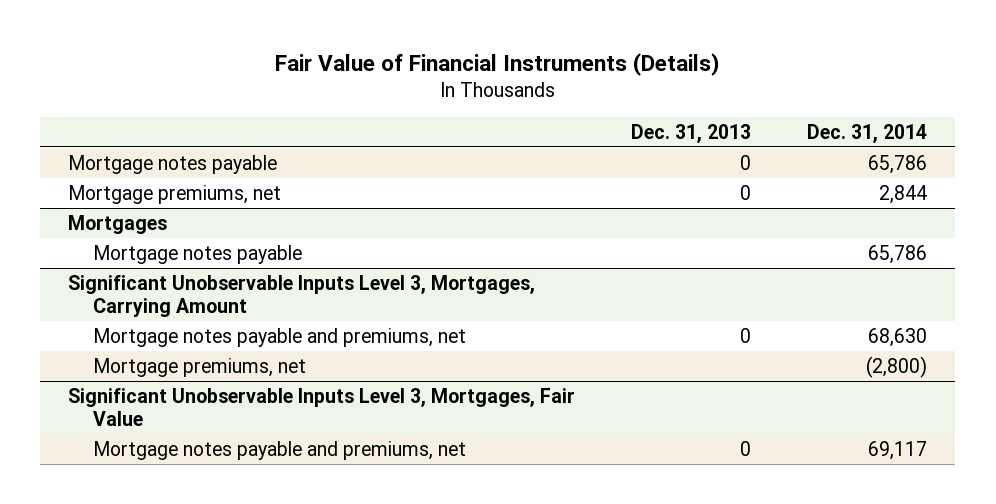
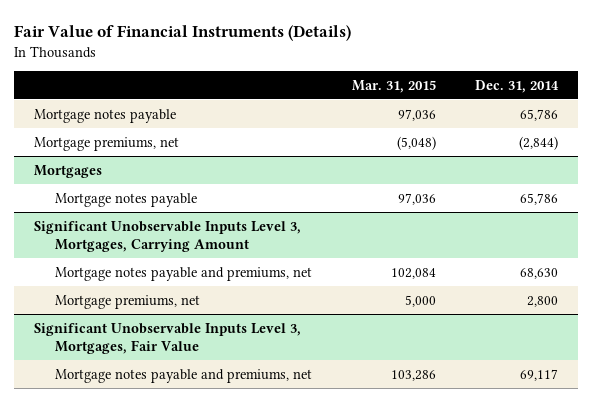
- | Dec. 31, 2013 | Dec. 31, 2014
+ | Mar. 31, 2015 | Dec. 31, 2014
- Mortgage premiums, net | 0 | 2,844
+ Mortgage premiums, net | (5,048) | (2,844)
@ Significant Unobservable Inputs Level 3, Mortgages, Carrying Amount
- Mortgage premiums, net | | (2,800)
+ Mortgage premiums, net | 5,000 | 2,800

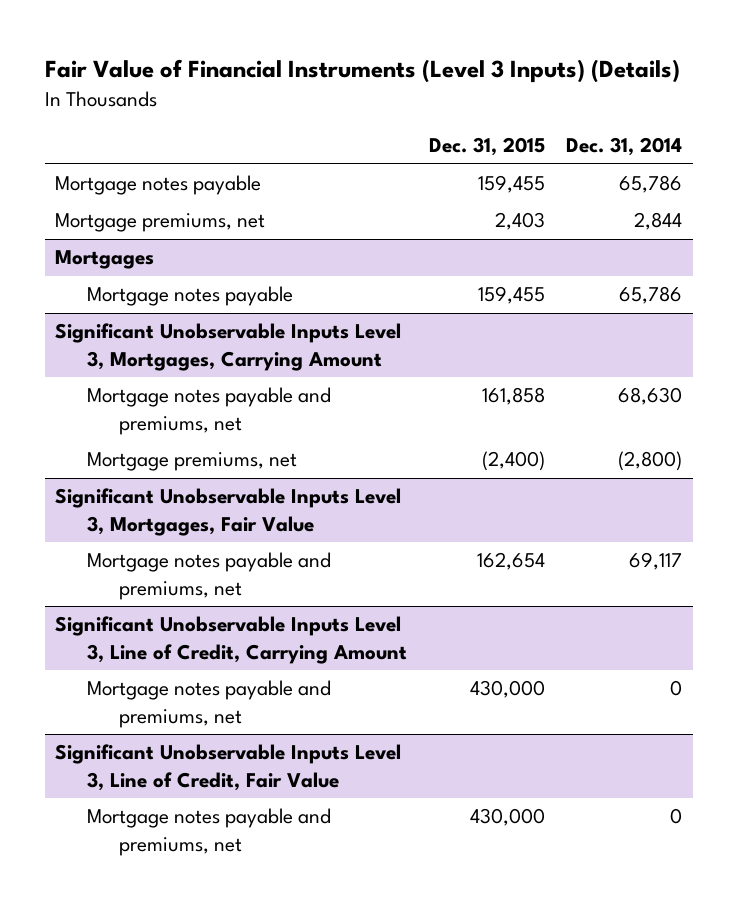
- Fair Value of Financial Instruments (Details)
+ Fair Value of Financial Instruments (Level 3 Inputs) (Details)
- | Mar. 31, 2015 | Dec. 31, 2014
+ | Dec. 31, 2015 | Dec. 31, 2014
- Mortgage premiums, net | (5,048) | (2,844)
+ Mortgage premiums, net | 2,403 | 2,844
@ Significant Unobservable Inputs Level 3, Mortgages, Carrying Amount
- Mortgage premiums, net | 5,000 | 2,800
+ Mortgage premiums, net | (2,400) | (2,800)
+ Significant Unobservable Inputs Level 3, Line of Credit, Carrying Amount
+ Mortgage notes payable and premiums, net | 430,000 | 0
+ Significant Unobservable Inputs Level 3, Line of Credit, Fair Value
+ Mortgage notes payable and premiums, net | 430,000 | 0

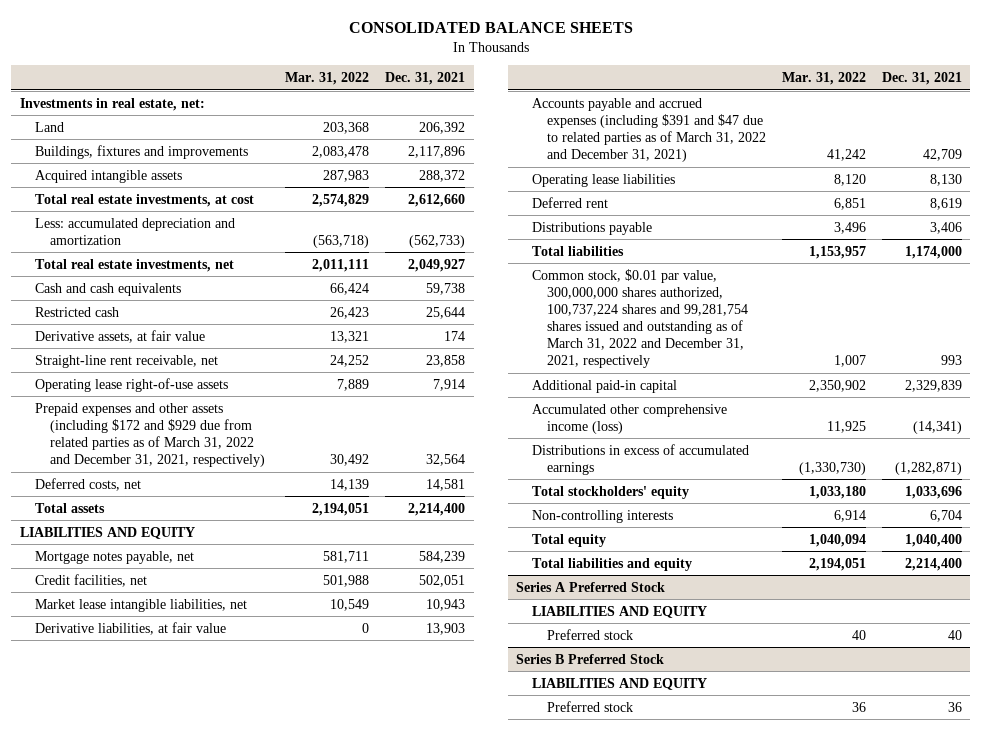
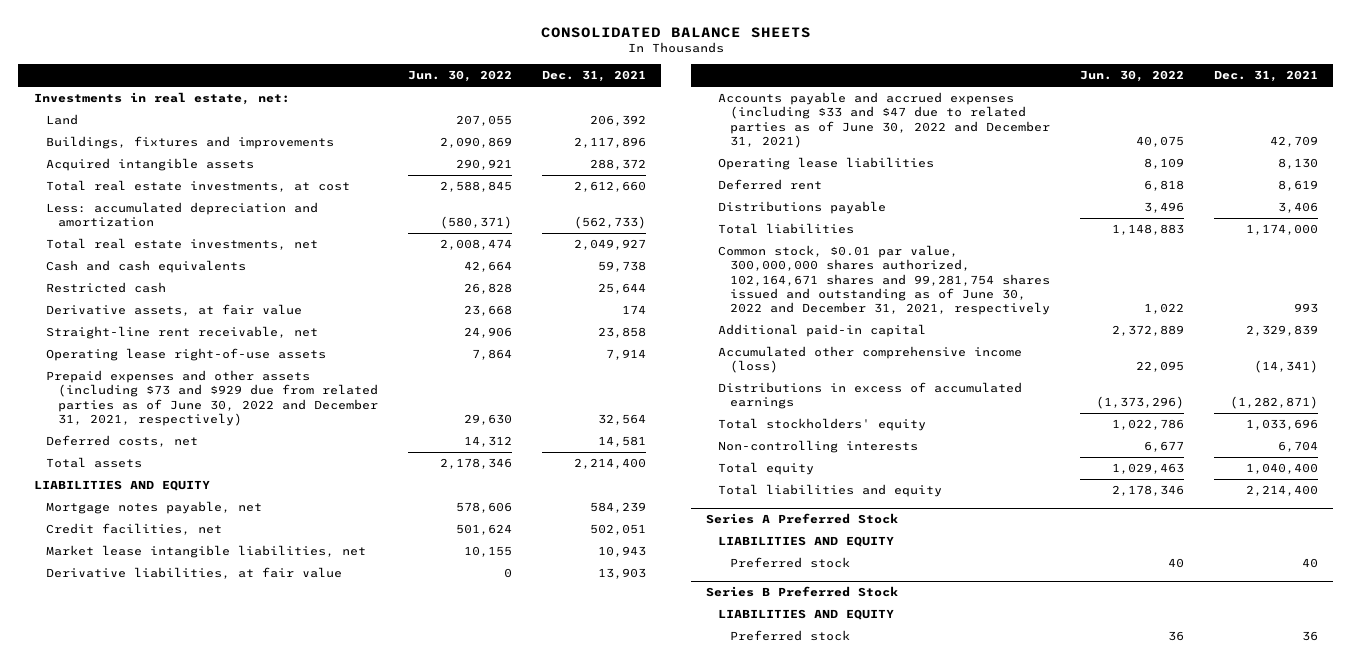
- | Mar. 31, 2022 | Dec. 31, 2021
+ | Jun. 30, 2022 | Dec. 31, 2021
- Prepaid expenses and other assets (including $172 and $929 due from related parties as of March 31, 2022 and December 31, 2021, respectively) | 30,492 | 32,564
+ Prepaid expenses and other assets (including $73 and $929 due from related parties as of June 30, 2022 and December 31, 2021, respectively) | 29,630 | 32,564
- Accounts payable and accrued expenses (including $391 and $47 due to related parties as of March 31, 2022 and December 31, 2021) | 41,242 | 42,709
+ Accounts payable and accrued expenses (including $33 and $47 due to related parties as of June 30, 2022 and December 31, 2021) | 40,075 | 42,709
- Common stock, $0.01 par value, 300,000,000 shares authorized, 100,737,224 shares and 99,281,754 shares issued and outstanding as of March 31, 2022 and December 31, 2021, respectively | 1,007 | 993
+ Common stock, $0.01 par value, 300,000,000 shares authorized, 102,164,671 shares and 99,281,754 shares issued and outstanding as of June 30, 2022 and December 31, 2021, respectively | 1,022 | 993

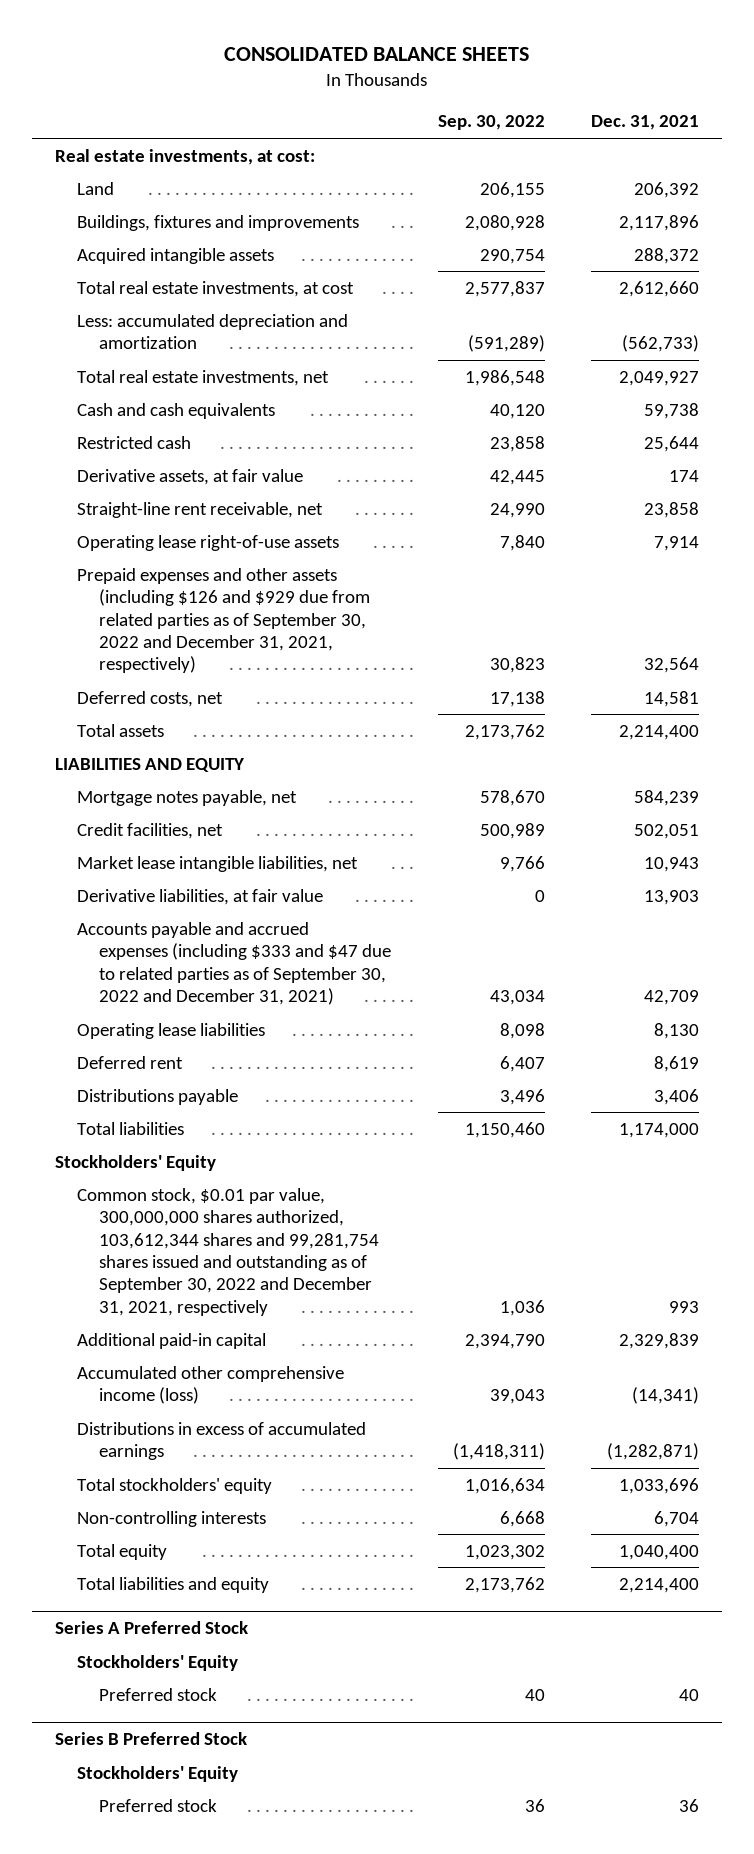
- | Jun. 30, 2022 | Dec. 31, 2021
+ | Sep. 30, 2022 | Dec. 31, 2021
- Investments in real estate, net:
+ Real estate investments, at cost:
- Prepaid expenses and other assets (including $73 and $929 due from related parties as of June 30, 2022 and December 31, 2021, respectively) | 29,630 | 32,564
+ Prepaid expenses and other assets (including $126 and $929 due from related parties as of September 30, 2022 and December 31, 2021, respectively) | 30,823 | 32,564
- Accounts payable and accrued expenses (including $33 and $47 due to related parties as of June 30, 2022 and December 31, 2021) | 40,075 | 42,709
+ Accounts payable and accrued expenses (including $333 and $47 due to related parties as of September 30, 2022 and December 31, 2021) | 43,034 | 42,709
- Common stock, $0.01 par value, 300,000,000 shares authorized, 102,164,671 shares and 99,281,754 shares issued and outstanding as of June 30, 2022 and December 31, 2021, respectively | 1,022 | 993
+ Stockholders' Equity
+ Common stock, $0.01 par value, 300,000,000 shares authorized, 103,612,344 shares and 99,281,754 shares issued and outstanding as of September 30, 2022 and December 31, 2021, respectively | 1,036 | 993
@ Series A Preferred Stock
- LIABILITIES AND EQUITY
+ Stockholders' Equity
@ Series B Preferred Stock
- LIABILITIES AND EQUITY
+ Stockholders' Equity

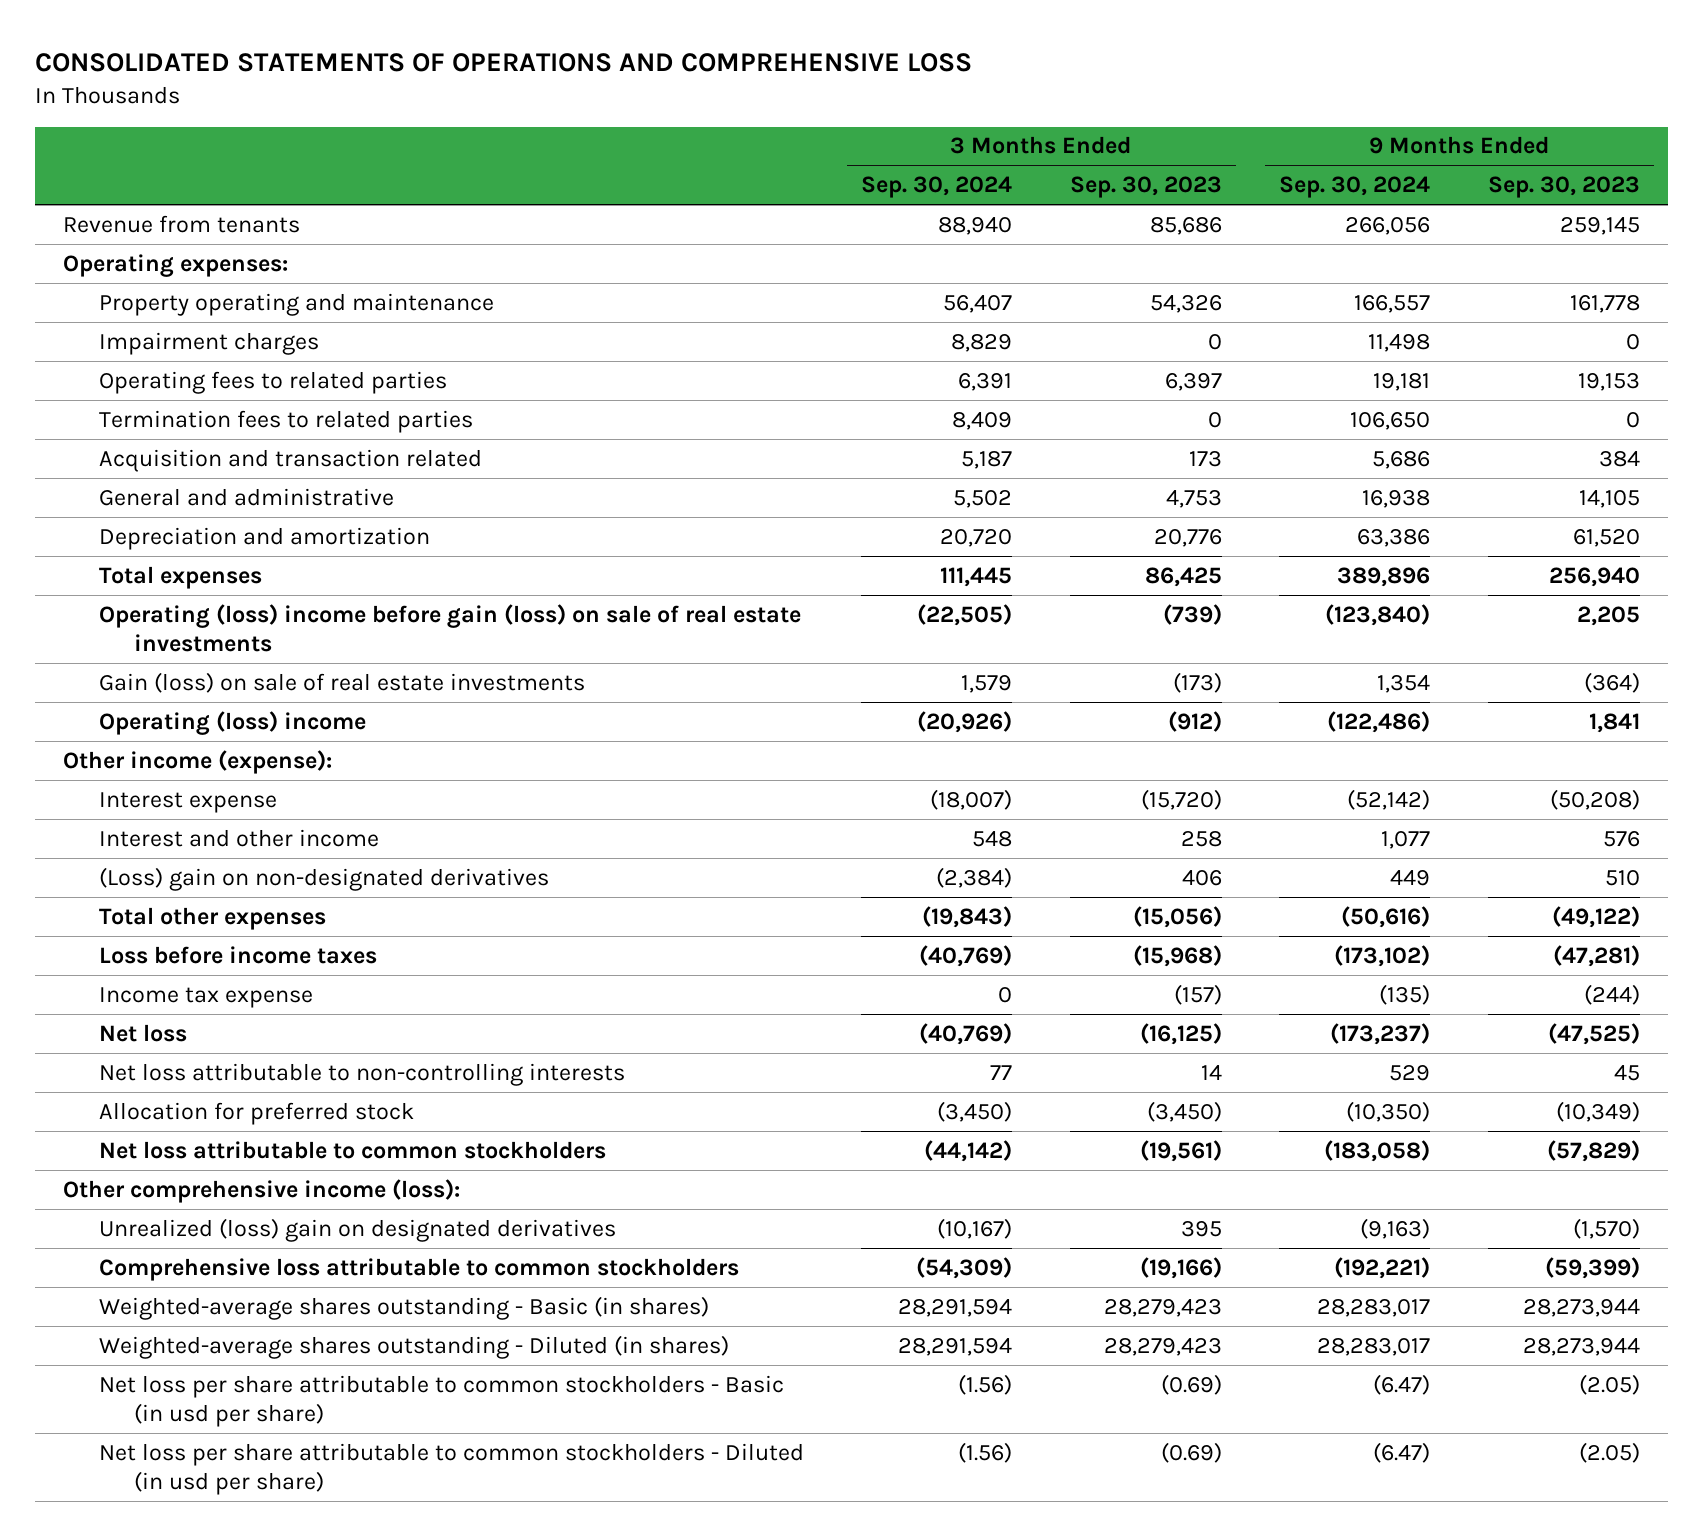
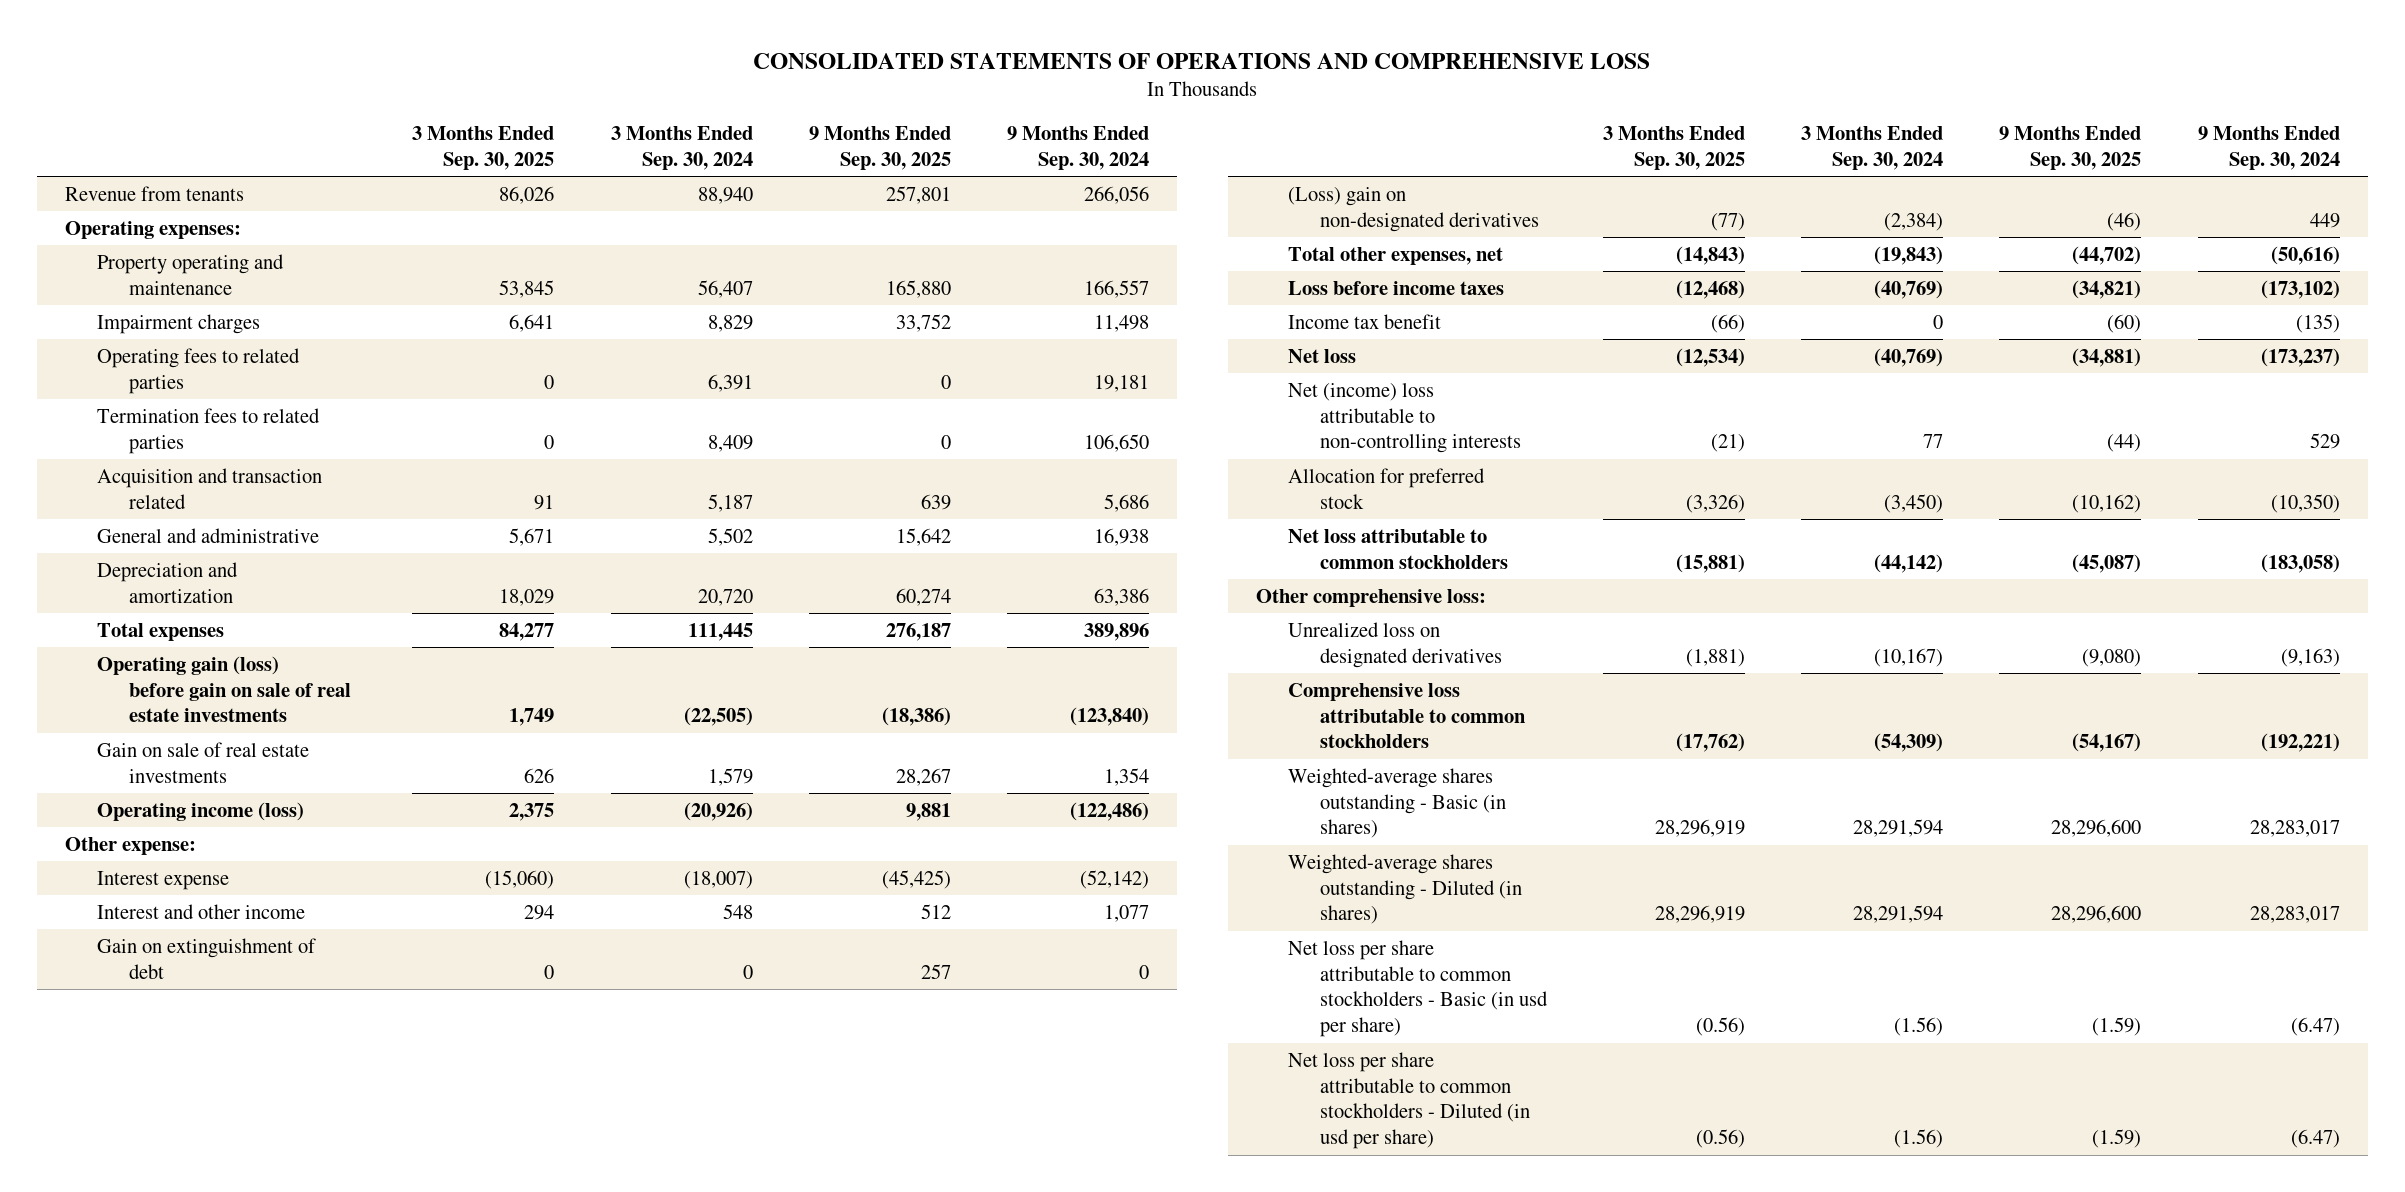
- | 3 Months Ended Sep. 30, 2024 | 3 Months Ended Sep. 30, 2023 | 9 Months Ended Sep. 30, 2024 | 9 Months Ended Sep. 30, 2023
+ | 3 Months Ended Sep. 30, 2025 | 3 Months Ended Sep. 30, 2024 | 9 Months Ended Sep. 30, 2025 | 9 Months Ended Sep. 30, 2024
- Operating (loss) income before gain (loss) on sale of real estate investments | (22,505) | (739) | (123,840) | 2,205
- Gain (loss) on sale of real estate investments | 1,579 | (173) | 1,354 | (364)
- Operating (loss) income | (20,926) | (912) | (122,486) | 1,841
- Other income (expense):
+ Operating gain (loss) before gain on sale of real estate investments | 1,749 | (22,505) | (18,386) | (123,840)
+ Gain on sale of real estate investments | 626 | 1,579 | 28,267 | 1,354
+ Operating income (loss) | 2,375 | (20,926) | 9,881 | (122,486)
+ Other expense:
+ Gain on extinguishment of debt | 0 | 0 | 257 | 0
- Total other expenses | (19,843) | (15,056) | (50,616) | (49,122)
+ Total other expenses, net | (14,843) | (19,843) | (44,702) | (50,616)
- Income tax expense | 0 | (157) | (135) | (244)
+ Income tax benefit | (66) | 0 | (60) | (135)
- Net loss attributable to non-controlling interests | 77 | 14 | 529 | 45
+ Net (income) loss attributable to non-controlling interests | (21) | 77 | (44) | 529
- Other comprehensive income (loss):
- Unrealized (loss) gain on designated derivatives | (10,167) | 395 | (9,163) | (1,570)
+ Other comprehensive loss:
+ Unrealized loss on designated derivatives | (1,881) | (10,167) | (9,080) | (9,163)

